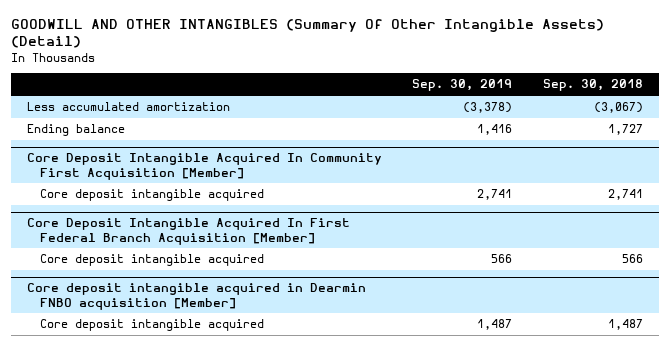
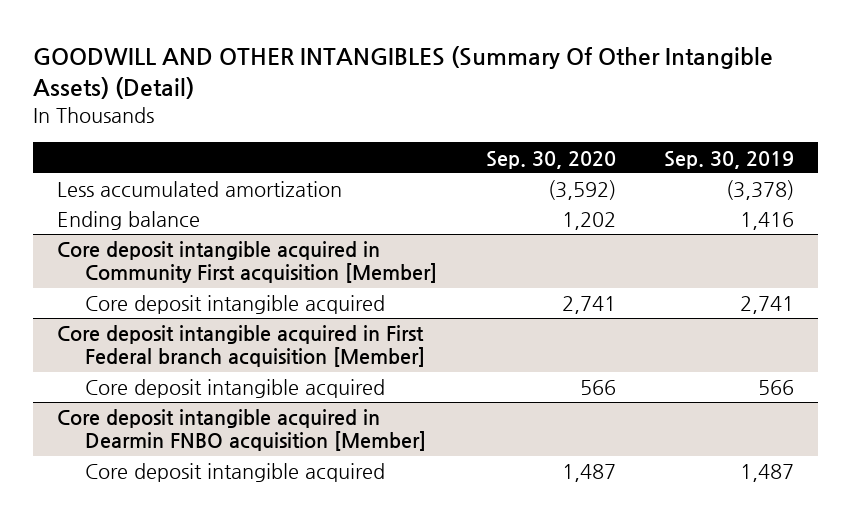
- | Sep. 30, 2019 | Sep. 30, 2018
+ | Sep. 30, 2020 | Sep. 30, 2019
- Core Deposit Intangible Acquired In Community First Acquisition [Member]
+ Core deposit intangible acquired in Community First acquisition [Member]
- Core Deposit Intangible Acquired In First Federal Branch Acquisition [Member]
+ Core deposit intangible acquired in First Federal branch acquisition [Member]

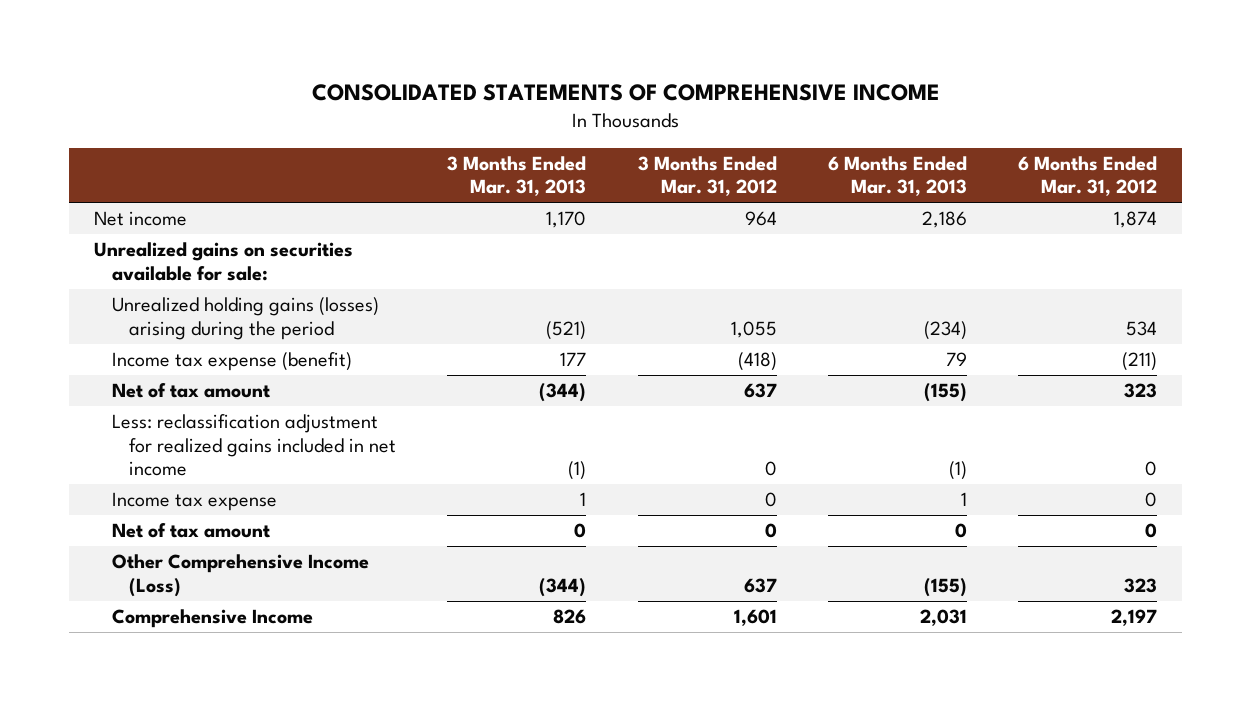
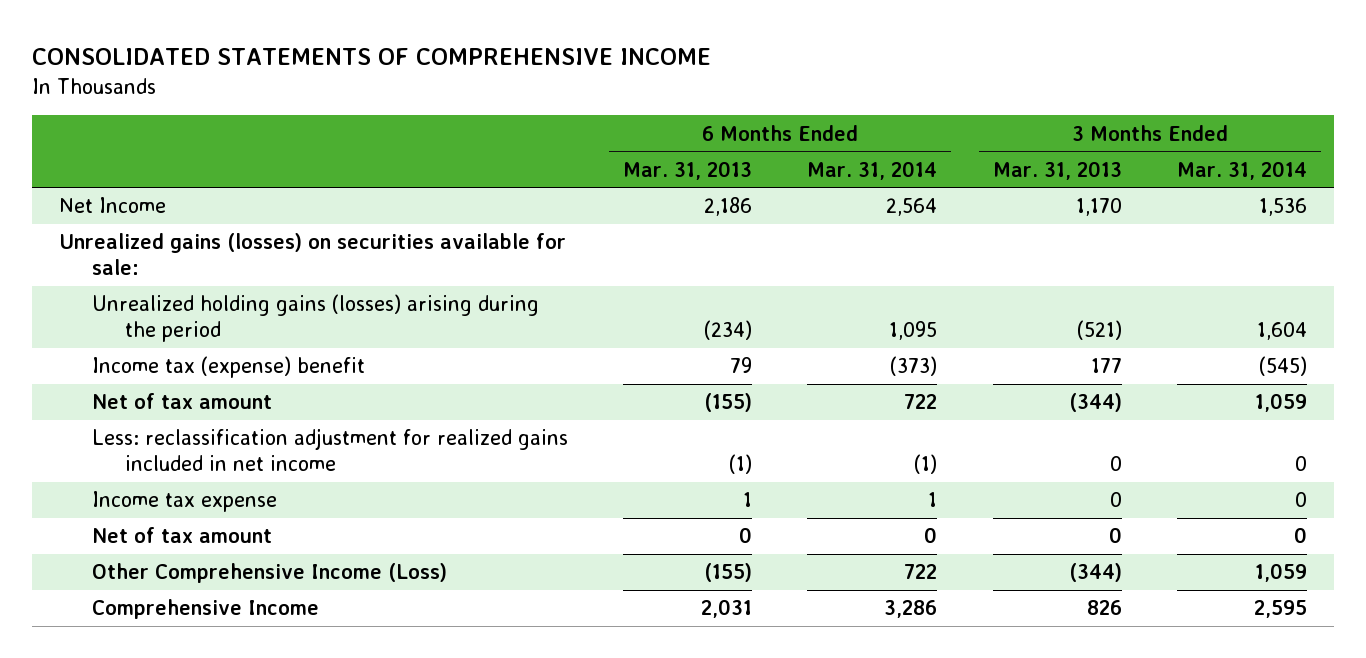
- | 3 Months Ended Mar. 31, 2013 | 3 Months Ended Mar. 31, 2012 | 6 Months Ended Mar. 31, 2013 | 6 Months Ended Mar. 31, 2012
+ | 6 Months Ended Mar. 31, 2013 | 6 Months Ended Mar. 31, 2014 | 3 Months Ended Mar. 31, 2013 | 3 Months Ended Mar. 31, 2014
- Net income | 1,170 | 964 | 2,186 | 1,874
- Unrealized gains on securities available for sale:
+ Net Income | 2,186 | 2,564 | 1,170 | 1,536
+ Unrealized gains (losses) on securities available for sale:
- Income tax expense (benefit) | 177 | (418) | 79 | (211)
+ Income tax (expense) benefit | 79 | (373) | 177 | (545)
- Less: reclassification adjustment for realized gains included in net income | (1) | 0 | (1) | 0
- Income tax expense | 1 | 0 | 1 | 0
+ Less: reclassification adjustment for realized gains included in net income | (1) | (1) | 0 | 0
+ Income tax expense | 1 | 1 | 0 | 0

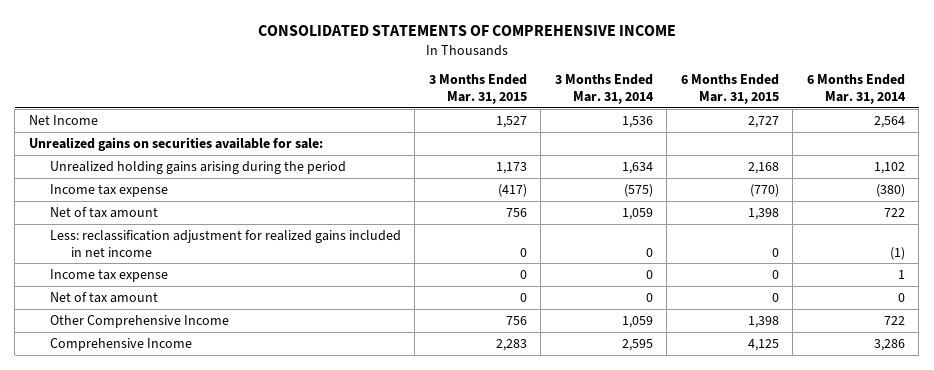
- | 6 Months Ended Mar. 31, 2013 | 6 Months Ended Mar. 31, 2014 | 3 Months Ended Mar. 31, 2013 | 3 Months Ended Mar. 31, 2014
+ | 3 Months Ended Mar. 31, 2015 | 3 Months Ended Mar. 31, 2014 | 6 Months Ended Mar. 31, 2015 | 6 Months Ended Mar. 31, 2014
- Unrealized gains (losses) on securities available for sale:
- Unrealized holding gains (losses) arising during the period | (234) | 1,095 | (521) | 1,604
- Income tax (expense) benefit | 79 | (373) | 177 | (545)
+ Unrealized gains on securities available for sale:
+ Unrealized holding gains arising during the period | 1,173 | 1,634 | 2,168 | 1,102
+ Income tax expense | (417) | (575) | (770) | (380)
- Other Comprehensive Income (Loss) | (155) | 722 | (344) | 1,059
+ Other Comprehensive Income | 756 | 1,059 | 1,398 | 722

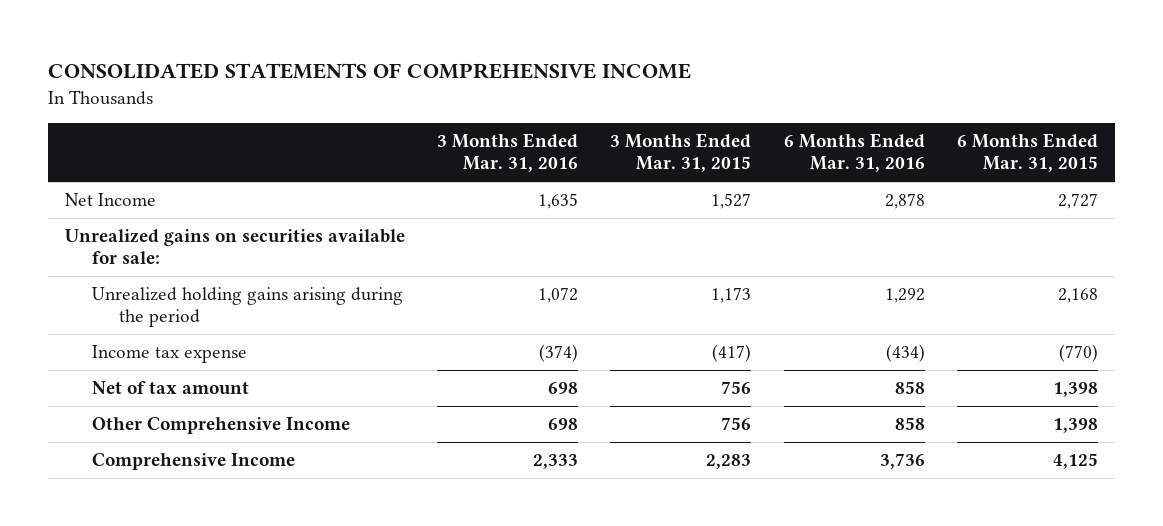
- | 3 Months Ended Mar. 31, 2015 | 3 Months Ended Mar. 31, 2014 | 6 Months Ended Mar. 31, 2015 | 6 Months Ended Mar. 31, 2014
+ | 3 Months Ended Mar. 31, 2016 | 3 Months Ended Mar. 31, 2015 | 6 Months Ended Mar. 31, 2016 | 6 Months Ended Mar. 31, 2015
- Less: reclassification adjustment for realized gains included in net income | 0 | 0 | 0 | (1)
- Income tax expense | 0 | 0 | 0 | 1
- Net of tax amount | 0 | 0 | 0 | 0

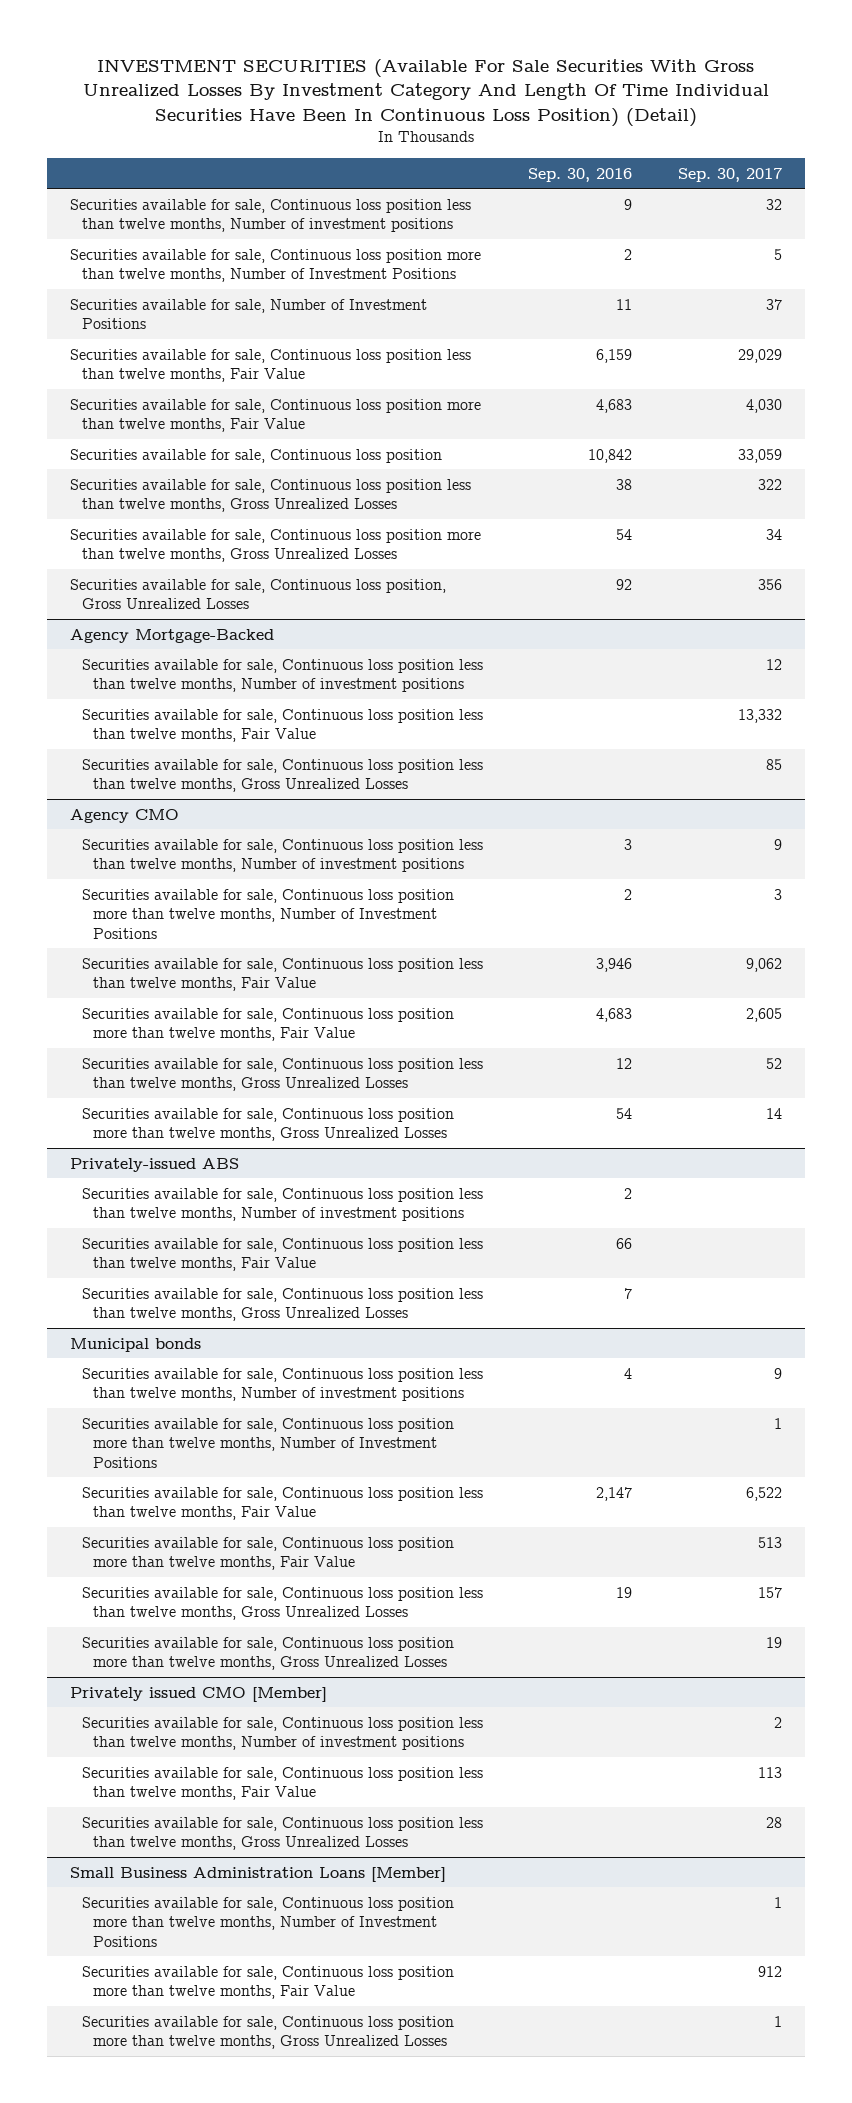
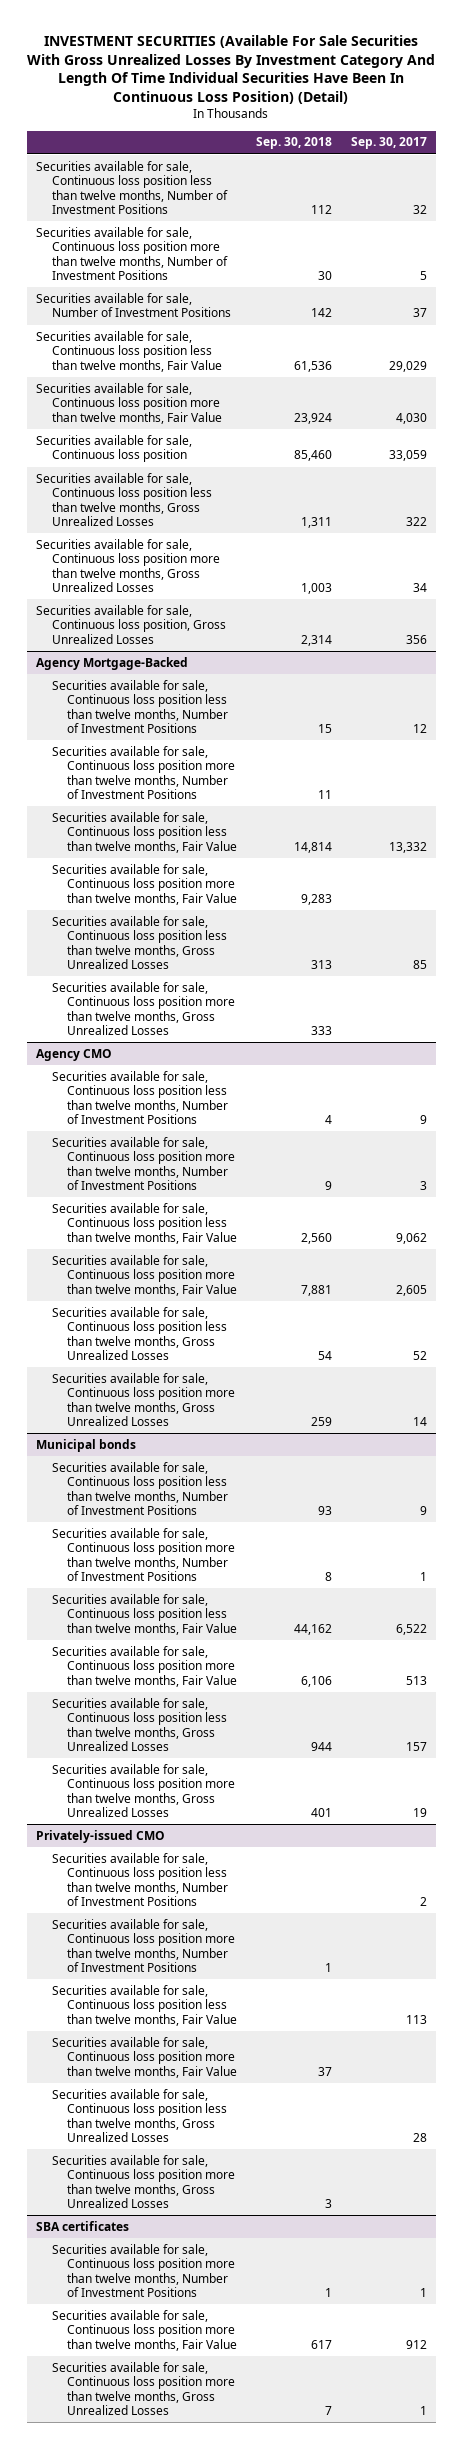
- | Sep. 30, 2016 | Sep. 30, 2017
+ | Sep. 30, 2018 | Sep. 30, 2017
- Securities available for sale, Continuous loss position less than twelve months, Number of investment positions | 9 | 32
+ Securities available for sale, Continuous loss position less than twelve months, Number of Investment Positions | 112 | 32
@ Agency Mortgage-Backed
- Securities available for sale, Continuous loss position less than twelve months, Number of investment positions | | 12
+ Securities available for sale, Continuous loss position less than twelve months, Number of Investment Positions | 15 | 12
+ Securities available for sale, Continuous loss position more than twelve months, Number of Investment Positions | 11 |
+ Securities available for sale, Continuous loss position more than twelve months, Fair Value | 9,283 |
+ Securities available for sale, Continuous loss position more than twelve months, Gross Unrealized Losses | 333 |
@ Agency CMO
- Securities available for sale, Continuous loss position less than twelve months, Number of investment positions | 3 | 9
+ Securities available for sale, Continuous loss position less than twelve months, Number of Investment Positions | 4 | 9
- Privately-issued ABS
- Securities available for sale, Continuous loss position less than twelve months, Number of investment positions | 2 |
- Securities available for sale, Continuous loss position less than twelve months, Fair Value | 66 |
- Securities available for sale, Continuous loss position less than twelve months, Gross Unrealized Losses | 7 |
@ Municipal bonds
- Securities available for sale, Continuous loss position less than twelve months, Number of investment positions | 4 | 9
+ Securities available for sale, Continuous loss position less than twelve months, Number of Investment Positions | 93 | 9
- Privately issued CMO [Member]
- Securities available for sale, Continuous loss position less than twelve months, Number of investment positions | | 2
+ Privately-issued CMO
+ Securities available for sale, Continuous loss position less than twelve months, Number of Investment Positions | | 2
+ Securities available for sale, Continuous loss position more than twelve months, Number of Investment Positions | 1 |
+ Securities available for sale, Continuous loss position more than twelve months, Fair Value | 37 |
- Small Business Administration Loans [Member]
+ Securities available for sale, Continuous loss position more than twelve months, Gross Unrealized Losses | 3 |
+ SBA certificates

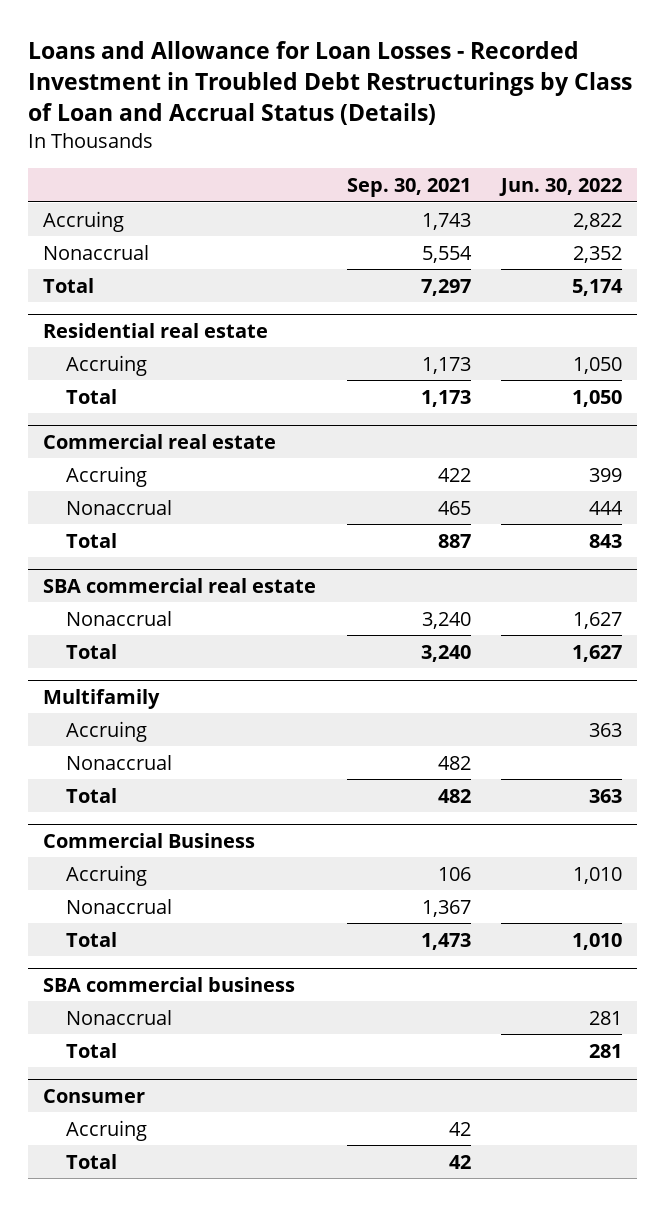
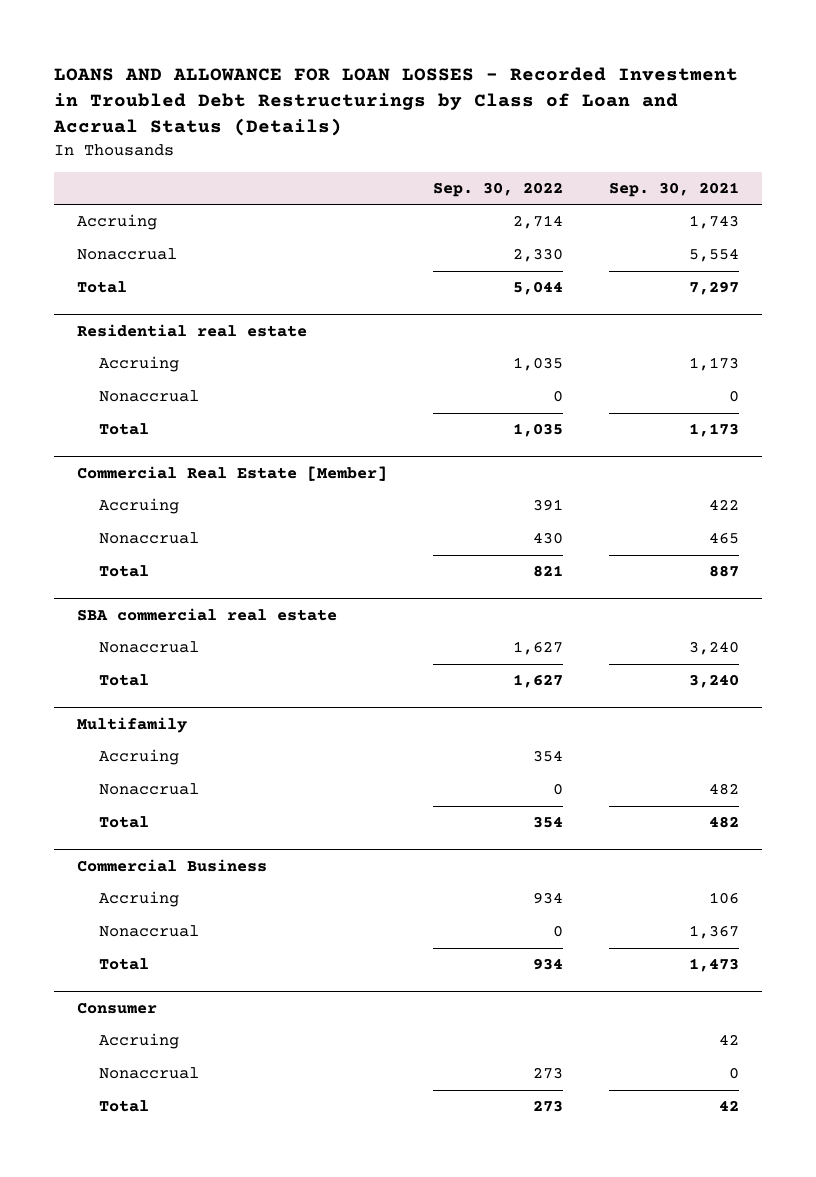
- Loans and Allowance for Loan Losses - Recorded Investment in Troubled Debt Restructurings by Class of Loan and Accrual Status (Details)
+ LOANS AND ALLOWANCE FOR LOAN LOSSES - Recorded Investment in Troubled Debt Restructurings by Class of Loan and Accrual Status (Details)
- | Sep. 30, 2021 | Jun. 30, 2022
+ | Sep. 30, 2022 | Sep. 30, 2021
@ Residential real estate
+ Nonaccrual | 0 | 0
- Commercial real estate
+ Commercial Real Estate [Member]
- SBA commercial business
- Nonaccrual | | 281
- Total | | 281
@ Consumer
+ Nonaccrual | 273 | 0

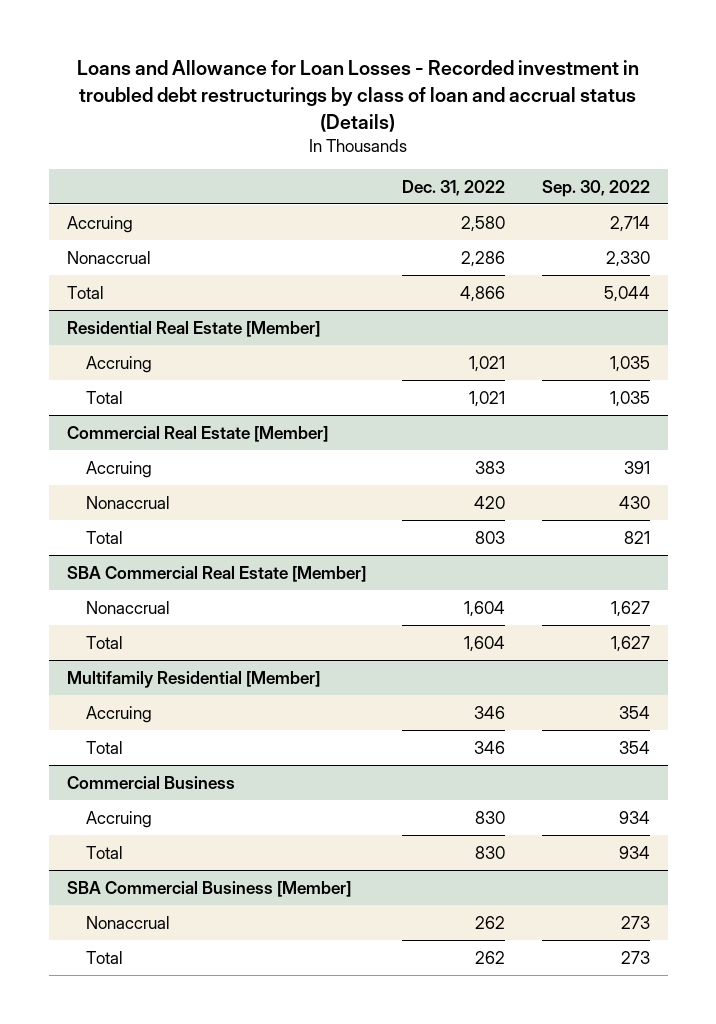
- LOANS AND ALLOWANCE FOR LOAN LOSSES - Recorded Investment in Troubled Debt Restructurings by Class of Loan and Accrual Status (Details)
+ Loans and Allowance for Loan Losses - Recorded investment in troubled debt restructurings by class of loan and accrual status (Details)
- | Sep. 30, 2022 | Sep. 30, 2021
+ | Dec. 31, 2022 | Sep. 30, 2022
- Residential real estate
+ Residential Real Estate [Member]
- Nonaccrual | 0 | 0
- SBA commercial real estate
+ SBA Commercial Real Estate [Member]
- Multifamily
+ Multifamily Residential [Member]
- Nonaccrual | 0 | 482
@ Commercial Business
- Nonaccrual | 0 | 1,367
- Consumer
- Accruing | | 42
+ SBA Commercial Business [Member]

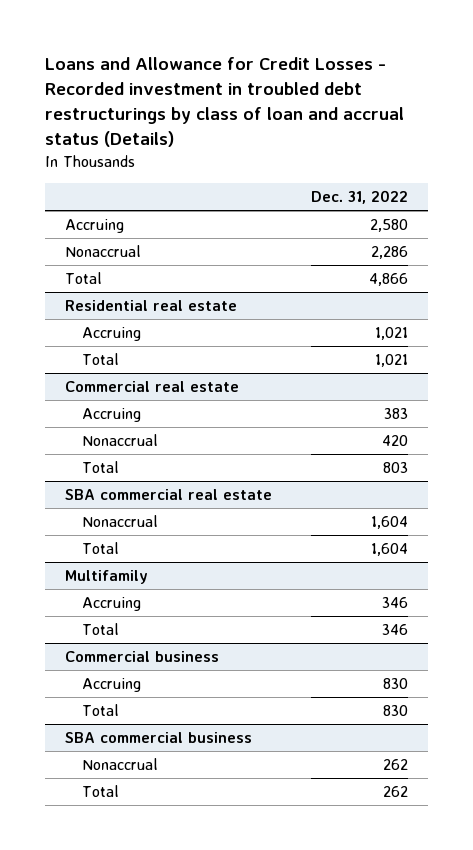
- Loans and Allowance for Loan Losses - Recorded investment in troubled debt restructurings by class of loan and accrual status (Details)
+ Loans and Allowance for Credit Losses - Recorded investment in troubled debt restructurings by class of loan and accrual status (Details)
- | Dec. 31, 2022 | Sep. 30, 2022
+ | Dec. 31, 2022
- Residential Real Estate [Member]
+ Residential real estate
- Commercial Real Estate [Member]
+ Commercial real estate
- SBA Commercial Real Estate [Member]
+ SBA commercial real estate
- Multifamily Residential [Member]
+ Multifamily
- Commercial Business
+ Commercial business
- SBA Commercial Business [Member]
+ SBA commercial business

